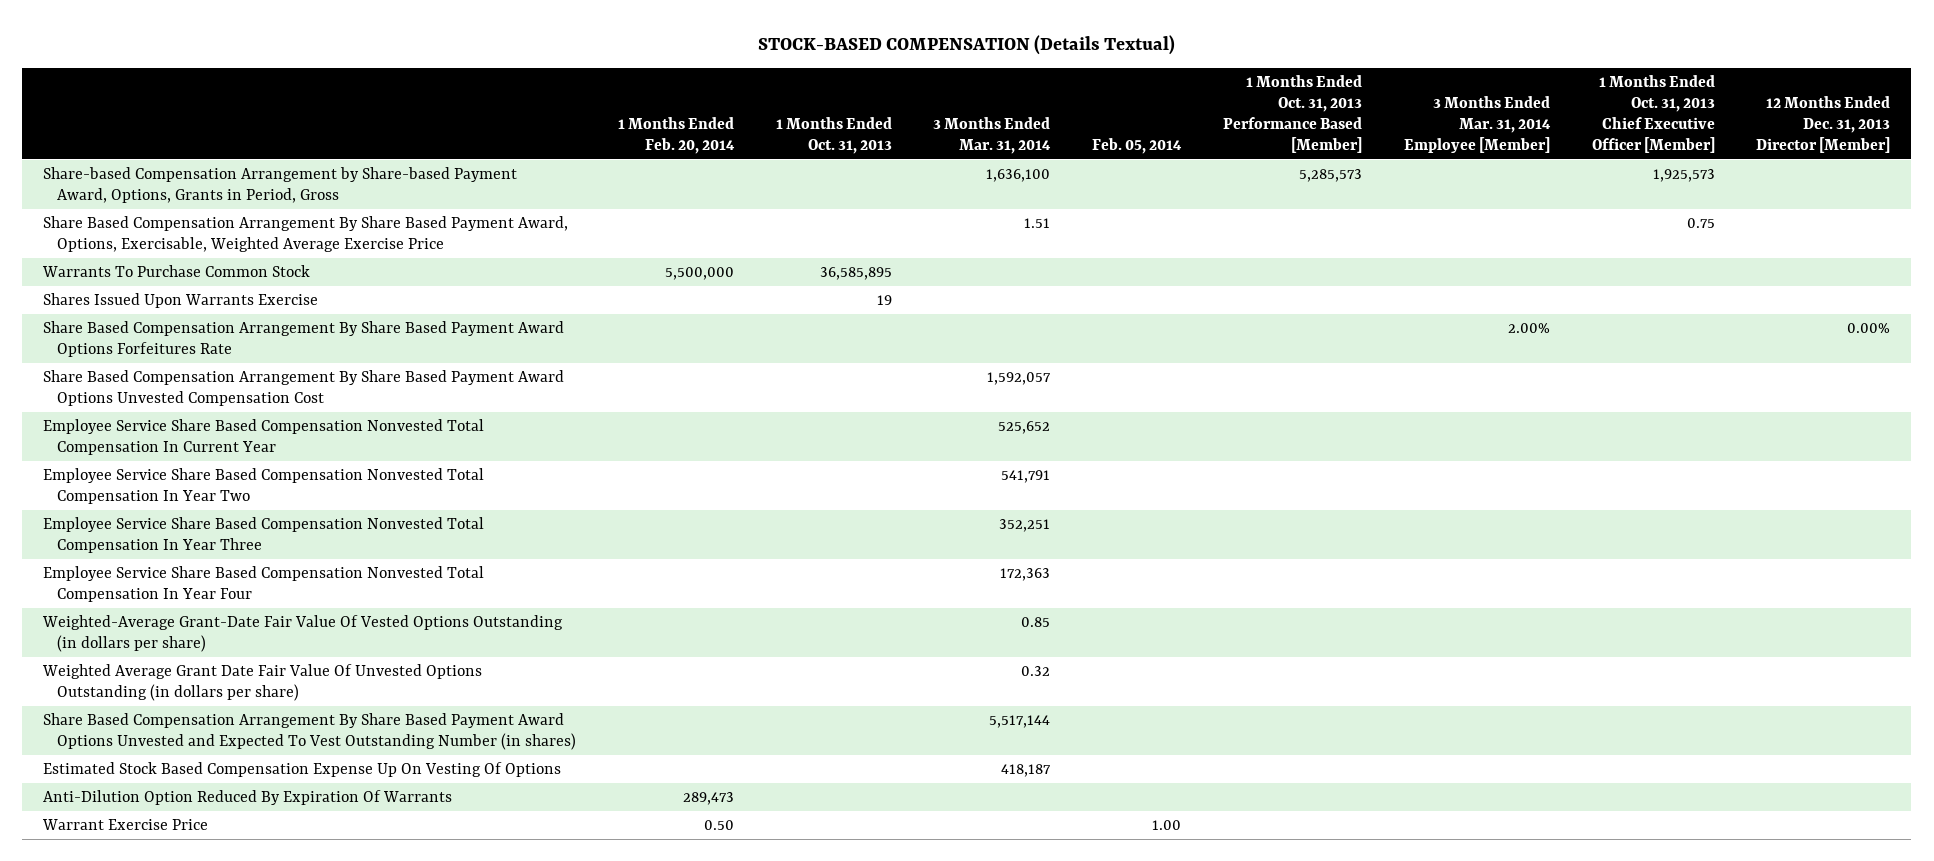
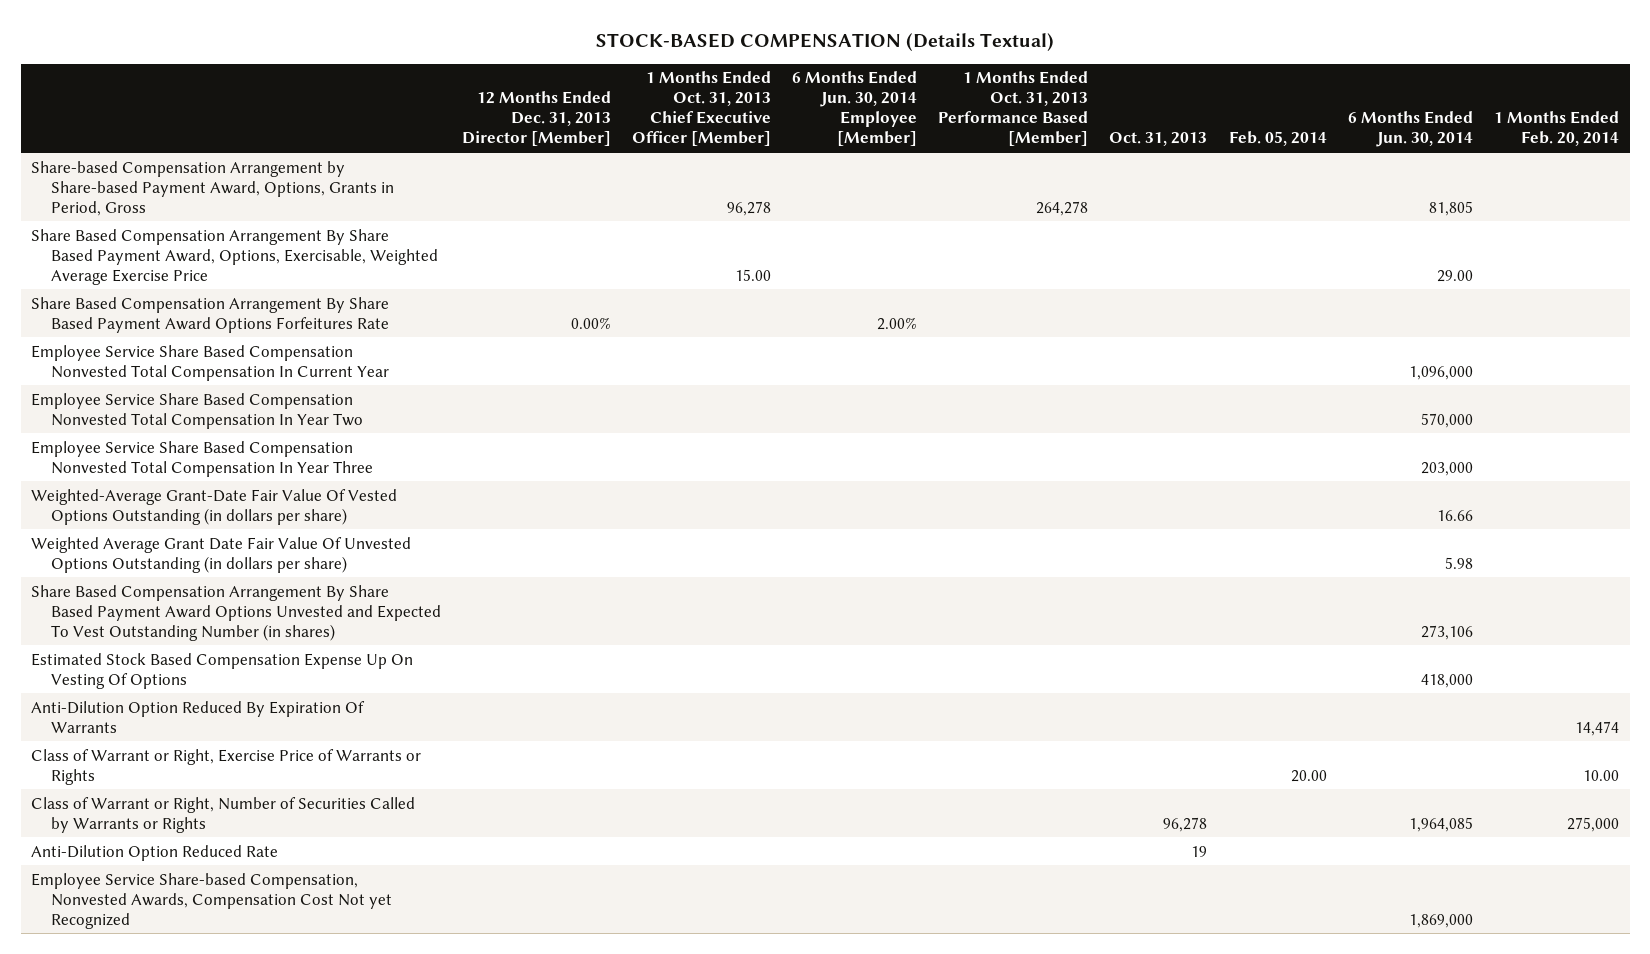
- | 1 Months Ended Feb. 20, 2014 | 1 Months Ended Oct. 31, 2013 | 3 Months Ended Mar. 31, 2014 | Feb. 05, 2014 | 1 Months Ended Oct. 31, 2013 Performance Based [Member] | 3 Months Ended Mar. 31, 2014 Employee [Member] | 1 Months Ended Oct. 31, 2013 Chief Executive Officer [Member] | 12 Months Ended Dec. 31, 2013 Director [Member]
+ | 12 Months Ended Dec. 31, 2013 Director [Member] | 1 Months Ended Oct. 31, 2013 Chief Executive Officer [Member] | 6 Months Ended Jun. 30, 2014 Employee [Member] | 1 Months Ended Oct. 31, 2013 Performance Based [Member] | Oct. 31, 2013 | Feb. 05, 2014 | 6 Months Ended Jun. 30, 2014 | 1 Months Ended Feb. 20, 2014
- Share-based Compensation Arrangement by Share-based Payment Award, Options, Grants in Period, Gross | | | 1,636,100 | | 5,285,573 | | 1,925,573 |
- Share Based Compensation Arrangement By Share Based Payment Award, Options, Exercisable, Weighted Average Exercise Price | | | 1.51 | | | | 0.75 |
- Warrants To Purchase Common Stock | 5,500,000 | 36,585,895 | | | | | |
- Shares Issued Upon Warrants Exercise | | 19 | | | | | |
+ Share-based Compensation Arrangement by Share-based Payment Award, Options, Grants in Period, Gross | | 96,278 | | 264,278 | | | 81,805 |
+ Share Based Compensation Arrangement By Share Based Payment Award, Options, Exercisable, Weighted Average Exercise Price | | 15.00 | | | | | 29.00 |
- Share Based Compensation Arrangement By Share Based Payment Award Options Unvested Compensation Cost | | | 1,592,057 | | | | |
- Employee Service Share Based Compensation Nonvested Total Compensation In Year Four | | | 172,363 | | | | |
- Anti-Dilution Option Reduced By Expiration Of Warrants | 289,473 | | | | | | |
- Warrant Exercise Price | 0.50 | | | 1.00 | | | |
+ Anti-Dilution Option Reduced By Expiration Of Warrants | | | | | | | | 14,474
+ Class of Warrant or Right, Exercise Price of Warrants or Rights | | | | | | 20.00 | | 10.00
+ Class of Warrant or Right, Number of Securities Called by Warrants or Rights | | | | | 96,278 | | 1,964,085 | 275,000
+ Anti-Dilution Option Reduced Rate | | | | | 19 | | |
+ Employee Service Share-based Compensation, Nonvested Awards, Compensation Cost Not yet Recognized | | | | | | | 1,869,000 |

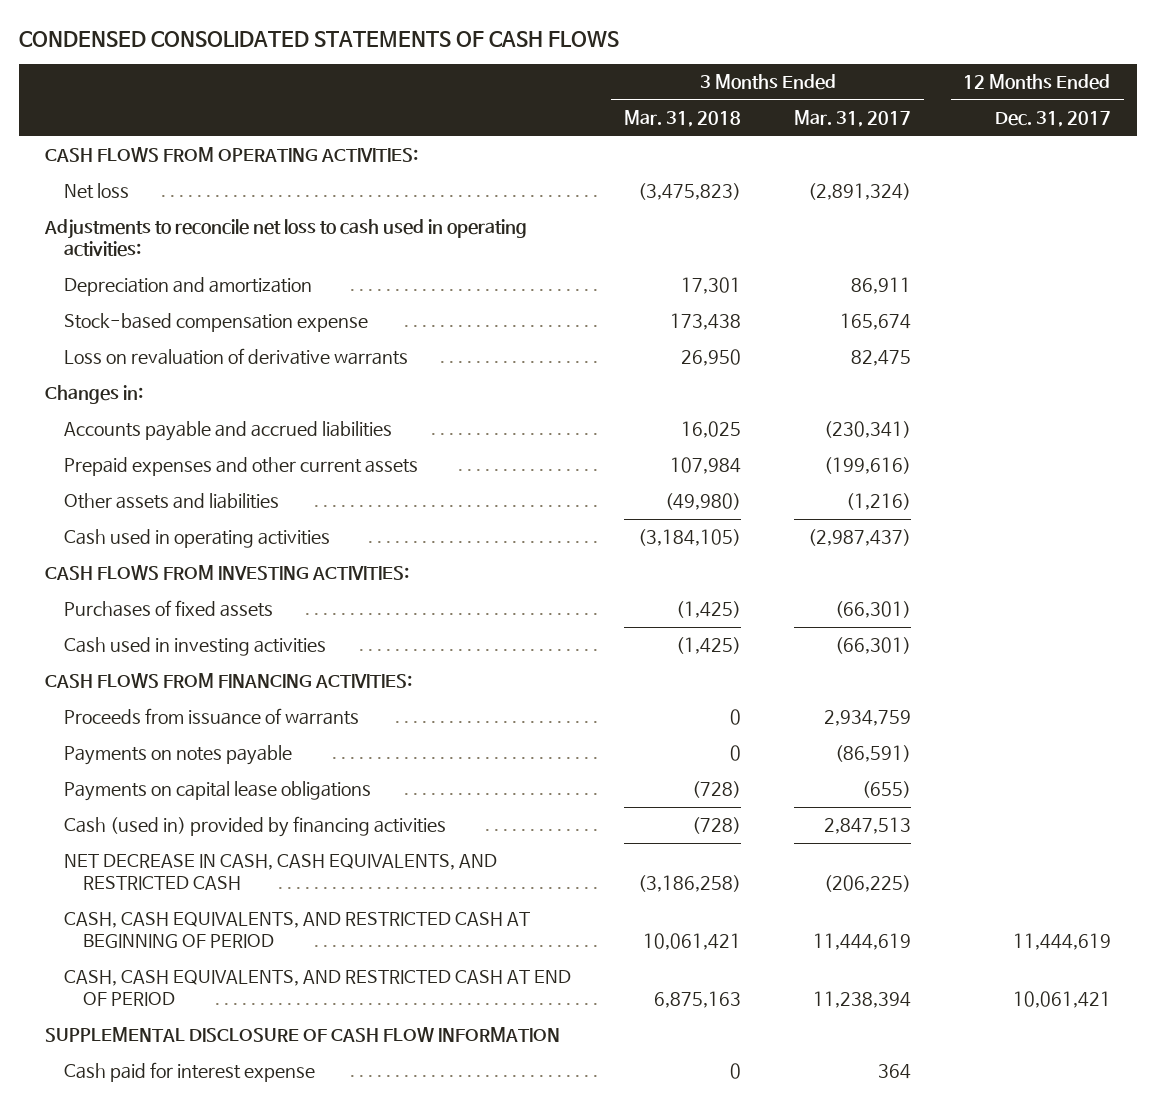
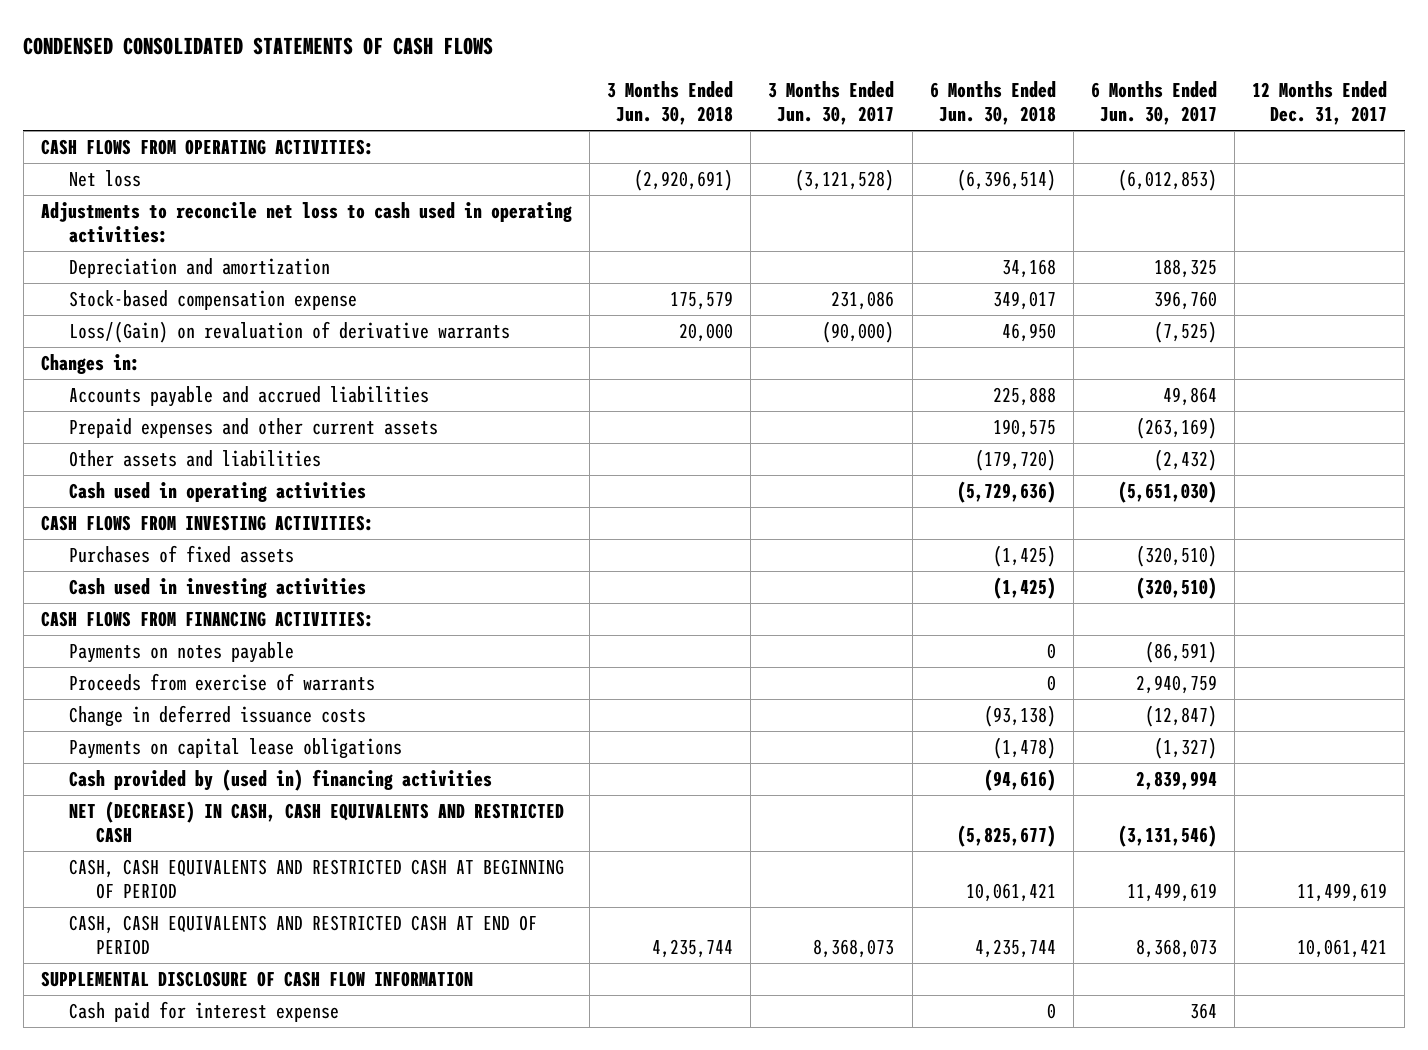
- | 3 Months Ended Mar. 31, 2018 | 3 Months Ended Mar. 31, 2017 | 12 Months Ended Dec. 31, 2017
+ | 3 Months Ended Jun. 30, 2018 | 3 Months Ended Jun. 30, 2017 | 6 Months Ended Jun. 30, 2018 | 6 Months Ended Jun. 30, 2017 | 12 Months Ended Dec. 31, 2017
- Loss on revaluation of derivative warrants | 26,950 | 82,475 |
+ Loss/(Gain) on revaluation of derivative warrants | 20,000 | (90,000) | 46,950 | (7,525) |
- Proceeds from issuance of warrants | 0 | 2,934,759 |
+ Proceeds from exercise of warrants | | | 0 | 2,940,759 |
+ Change in deferred issuance costs | | | (93,138) | (12,847) |
- Cash (used in) provided by financing activities | (728) | 2,847,513 |
- NET DECREASE IN CASH, CASH EQUIVALENTS, AND RESTRICTED CASH | (3,186,258) | (206,225) |
- CASH, CASH EQUIVALENTS, AND RESTRICTED CASH AT BEGINNING OF PERIOD | 10,061,421 | 11,444,619 | 11,444,619
- CASH, CASH EQUIVALENTS, AND RESTRICTED CASH AT END OF PERIOD | 6,875,163 | 11,238,394 | 10,061,421
+ Cash provided by (used in) financing activities | | | (94,616) | 2,839,994 |
+ NET (DECREASE) IN CASH, CASH EQUIVALENTS AND RESTRICTED CASH | | | (5,825,677) | (3,131,546) |
+ CASH, CASH EQUIVALENTS AND RESTRICTED CASH AT BEGINNING OF PERIOD | | | 10,061,421 | 11,499,619 | 11,499,619
+ CASH, CASH EQUIVALENTS AND RESTRICTED CASH AT END OF PERIOD | 4,235,744 | 8,368,073 | 4,235,744 | 8,368,073 | 10,061,421

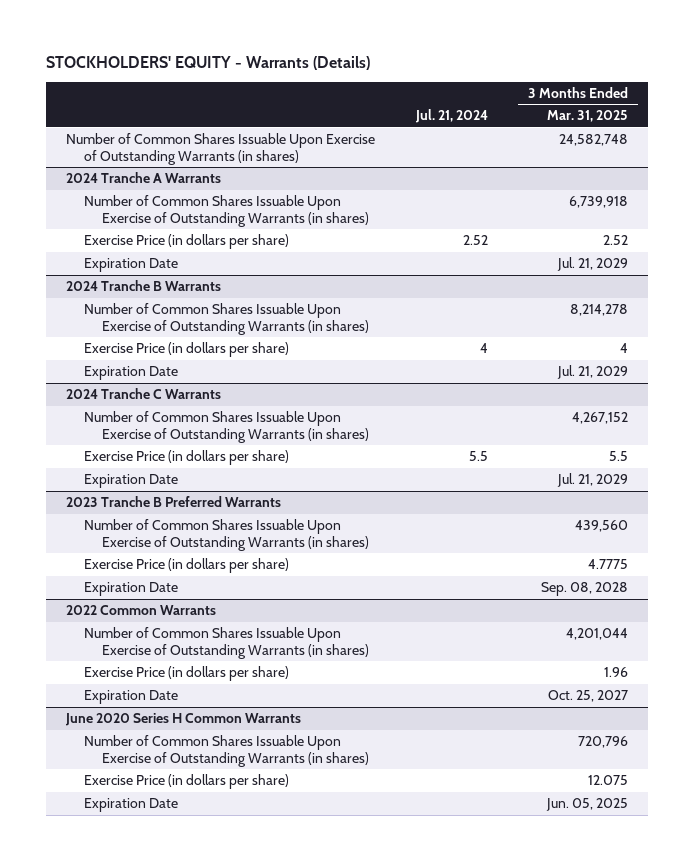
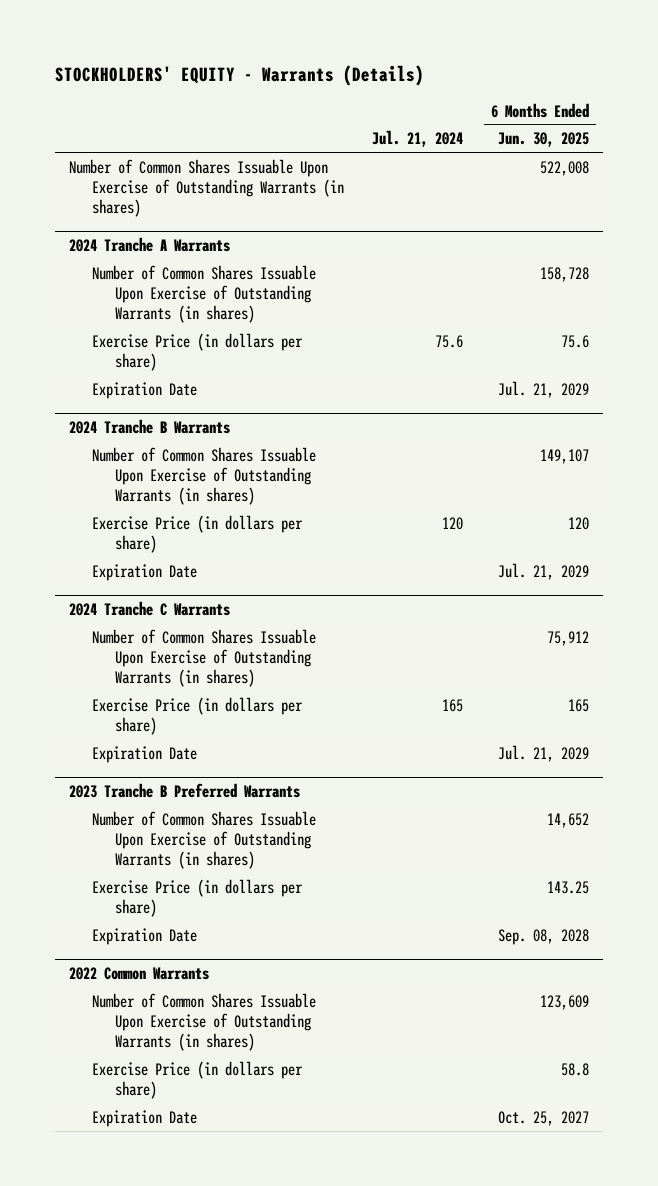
- | Jul. 21, 2024 | 3 Months Ended Mar. 31, 2025
+ | Jul. 21, 2024 | 6 Months Ended Jun. 30, 2025
@ 2024 Tranche A Warrants
- Exercise Price (in dollars per share) | 2.52 | 2.52
+ Exercise Price (in dollars per share) | 75.6 | 75.6
@ 2024 Tranche B Warrants
- Exercise Price (in dollars per share) | 4 | 4
+ Exercise Price (in dollars per share) | 120 | 120
@ 2024 Tranche C Warrants
- Exercise Price (in dollars per share) | 5.5 | 5.5
+ Exercise Price (in dollars per share) | 165 | 165
- June 2020 Series H Common Warrants
- Number of Common Shares Issuable Upon Exercise of Outstanding Warrants (in shares) | | 720,796
- Exercise Price (in dollars per share) | | 12.075
- Expiration Date | | Jun. 05, 2025

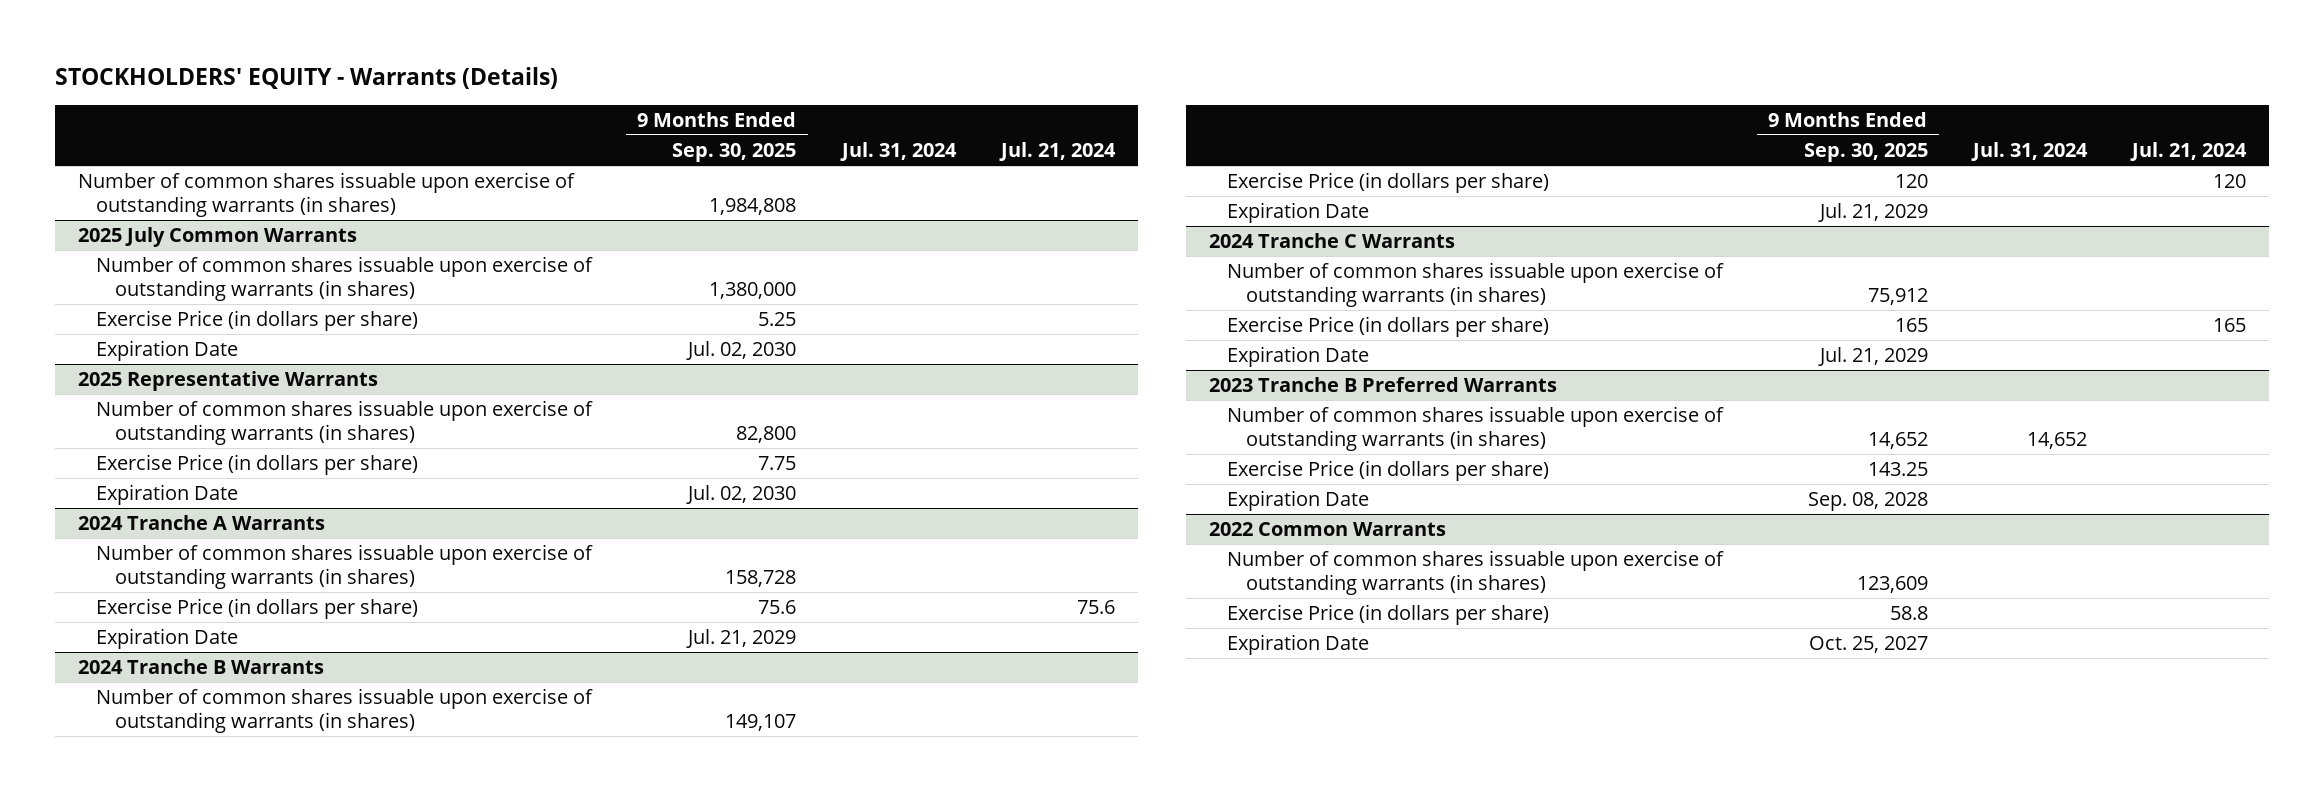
- | Jul. 21, 2024 | 6 Months Ended Jun. 30, 2025
+ | 9 Months Ended Sep. 30, 2025 | Jul. 31, 2024 | Jul. 21, 2024
- Number of Common Shares Issuable Upon Exercise of Outstanding Warrants (in shares) | | 522,008
+ Number of common shares issuable upon exercise of outstanding warrants (in shares) | 1,984,808 | |
+ 2025 July Common Warrants
+ Number of common shares issuable upon exercise of outstanding warrants (in shares) | 1,380,000 | |
+ Exercise Price (in dollars per share) | 5.25 | |
+ Expiration Date | Jul. 02, 2030 | |
+ 2025 Representative Warrants
+ Number of common shares issuable upon exercise of outstanding warrants (in shares) | 82,800 | |
+ Exercise Price (in dollars per share) | 7.75 | |
+ Expiration Date | Jul. 02, 2030 | |
@ 2024 Tranche A Warrants
- Number of Common Shares Issuable Upon Exercise of Outstanding Warrants (in shares) | | 158,728
+ Number of common shares issuable upon exercise of outstanding warrants (in shares) | 158,728 | |
@ 2024 Tranche B Warrants
- Number of Common Shares Issuable Upon Exercise of Outstanding Warrants (in shares) | | 149,107
+ Number of common shares issuable upon exercise of outstanding warrants (in shares) | 149,107 | |
@ 2024 Tranche C Warrants
- Number of Common Shares Issuable Upon Exercise of Outstanding Warrants (in shares) | | 75,912
+ Number of common shares issuable upon exercise of outstanding warrants (in shares) | 75,912 | |
@ 2023 Tranche B Preferred Warrants
- Number of Common Shares Issuable Upon Exercise of Outstanding Warrants (in shares) | | 14,652
+ Number of common shares issuable upon exercise of outstanding warrants (in shares) | 14,652 | 14,652 |
@ 2022 Common Warrants
- Number of Common Shares Issuable Upon Exercise of Outstanding Warrants (in shares) | | 123,609
+ Number of common shares issuable upon exercise of outstanding warrants (in shares) | 123,609 | |

